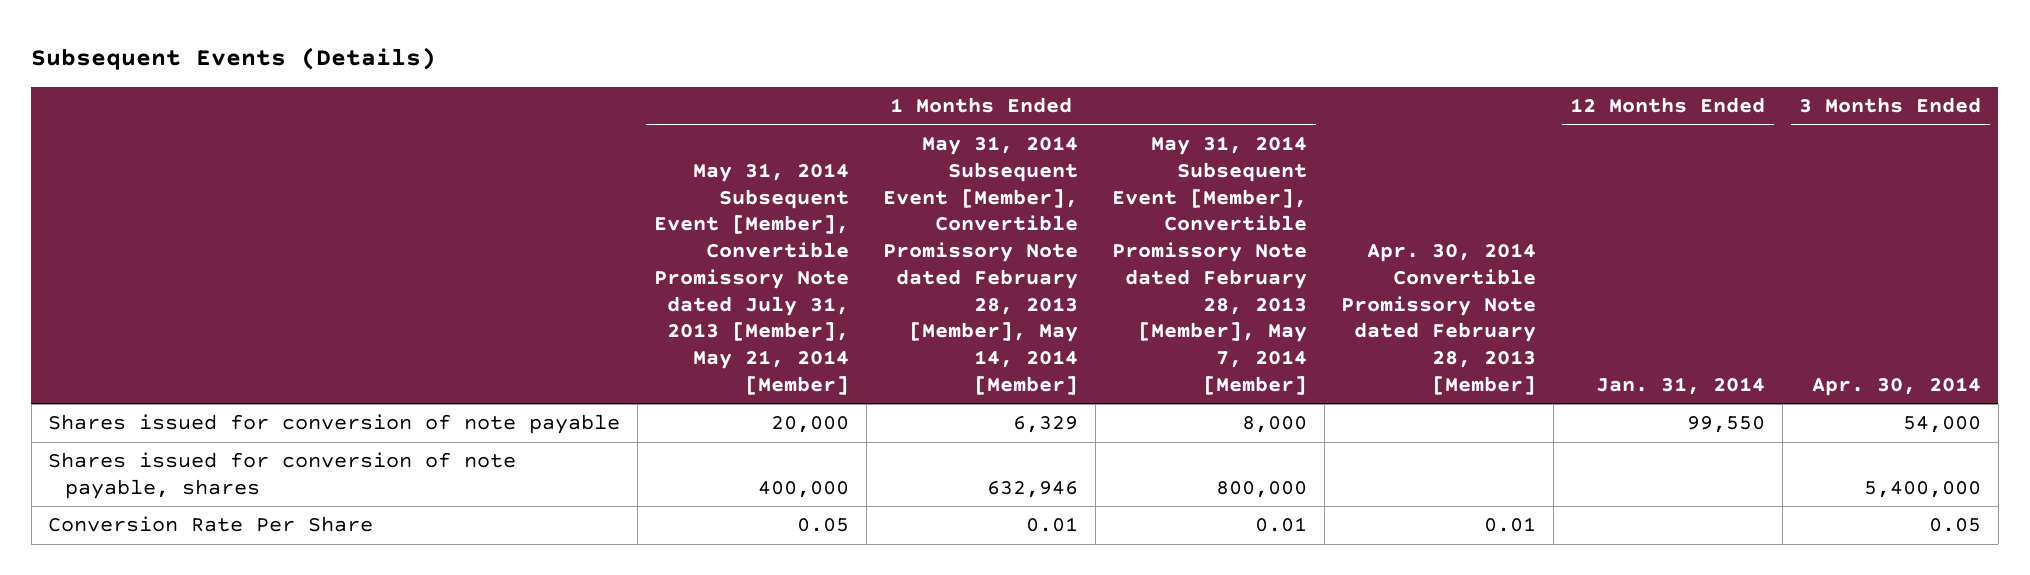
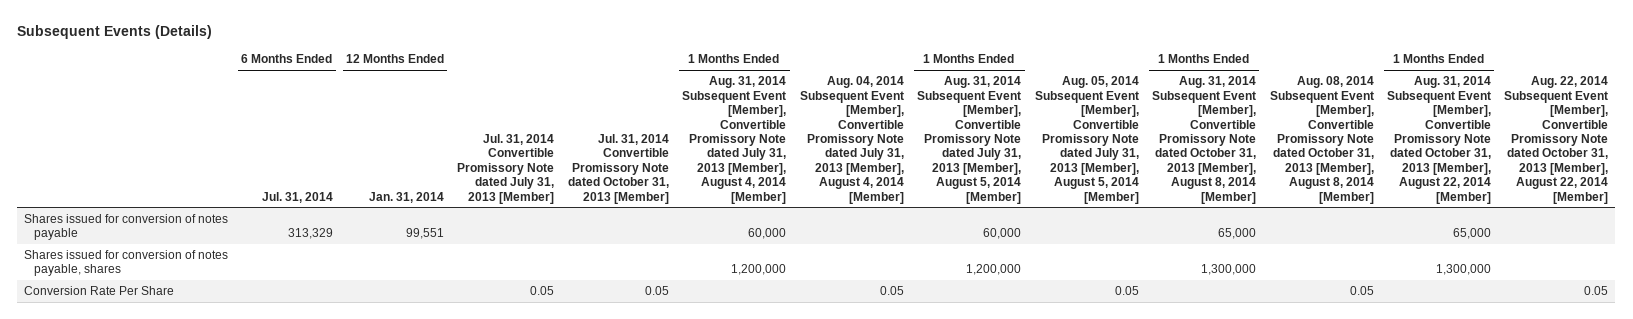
- | 1 Months Ended May 31, 2014 Subsequent Event [Member], Convertible Promissory Note dated July 31, 2013 [Member], May 21, 2014 [Member] | 1 Months Ended May 31, 2014 Subsequent Event [Member], Convertible Promissory Note dated February 28, 2013 [Member], May 14, 2014 [Member] | 1 Months Ended May 31, 2014 Subsequent Event [Member], Convertible Promissory Note dated February 28, 2013 [Member], May 7, 2014 [Member] | Apr. 30, 2014 Convertible Promissory Note dated February 28, 2013 [Member] | 12 Months Ended Jan. 31, 2014 | 3 Months Ended Apr. 30, 2014
+ | 6 Months Ended Jul. 31, 2014 | 12 Months Ended Jan. 31, 2014 | Jul. 31, 2014 Convertible Promissory Note dated July 31, 2013 [Member] | Jul. 31, 2014 Convertible Promissory Note dated October 31, 2013 [Member] | 1 Months Ended Aug. 31, 2014 Subsequent Event [Member], Convertible Promissory Note dated July 31, 2013 [Member], August 4, 2014 [Member] | Aug. 04, 2014 Subsequent Event [Member], Convertible Promissory Note dated July 31, 2013 [Member], August 4, 2014 [Member] | 1 Months Ended Aug. 31, 2014 Subsequent Event [Member], Convertible Promissory Note dated July 31, 2013 [Member], August 5, 2014 [Member] | Aug. 05, 2014 Subsequent Event [Member], Convertible Promissory Note dated July 31, 2013 [Member], August 5, 2014 [Member] | 1 Months Ended Aug. 31, 2014 Subsequent Event [Member], Convertible Promissory Note dated October 31, 2013 [Member], August 8, 2014 [Member] | Aug. 08, 2014 Subsequent Event [Member], Convertible Promissory Note dated October 31, 2013 [Member], August 8, 2014 [Member] | 1 Months Ended Aug. 31, 2014 Subsequent Event [Member], Convertible Promissory Note dated October 31, 2013 [Member], August 22, 2014 [Member] | Aug. 22, 2014 Subsequent Event [Member], Convertible Promissory Note dated October 31, 2013 [Member], August 22, 2014 [Member]
- Shares issued for conversion of note payable | 20,000 | 6,329 | 8,000 | | 99,550 | 54,000
- Shares issued for conversion of note payable, shares | 400,000 | 632,946 | 800,000 | | | 5,400,000
+ Shares issued for conversion of notes payable | 313,329 | 99,551 | | | 60,000 | | 60,000 | | 65,000 | | 65,000 |
+ Shares issued for conversion of notes payable, shares | | | | | 1,200,000 | | 1,200,000 | | 1,300,000 | | 1,300,000 |

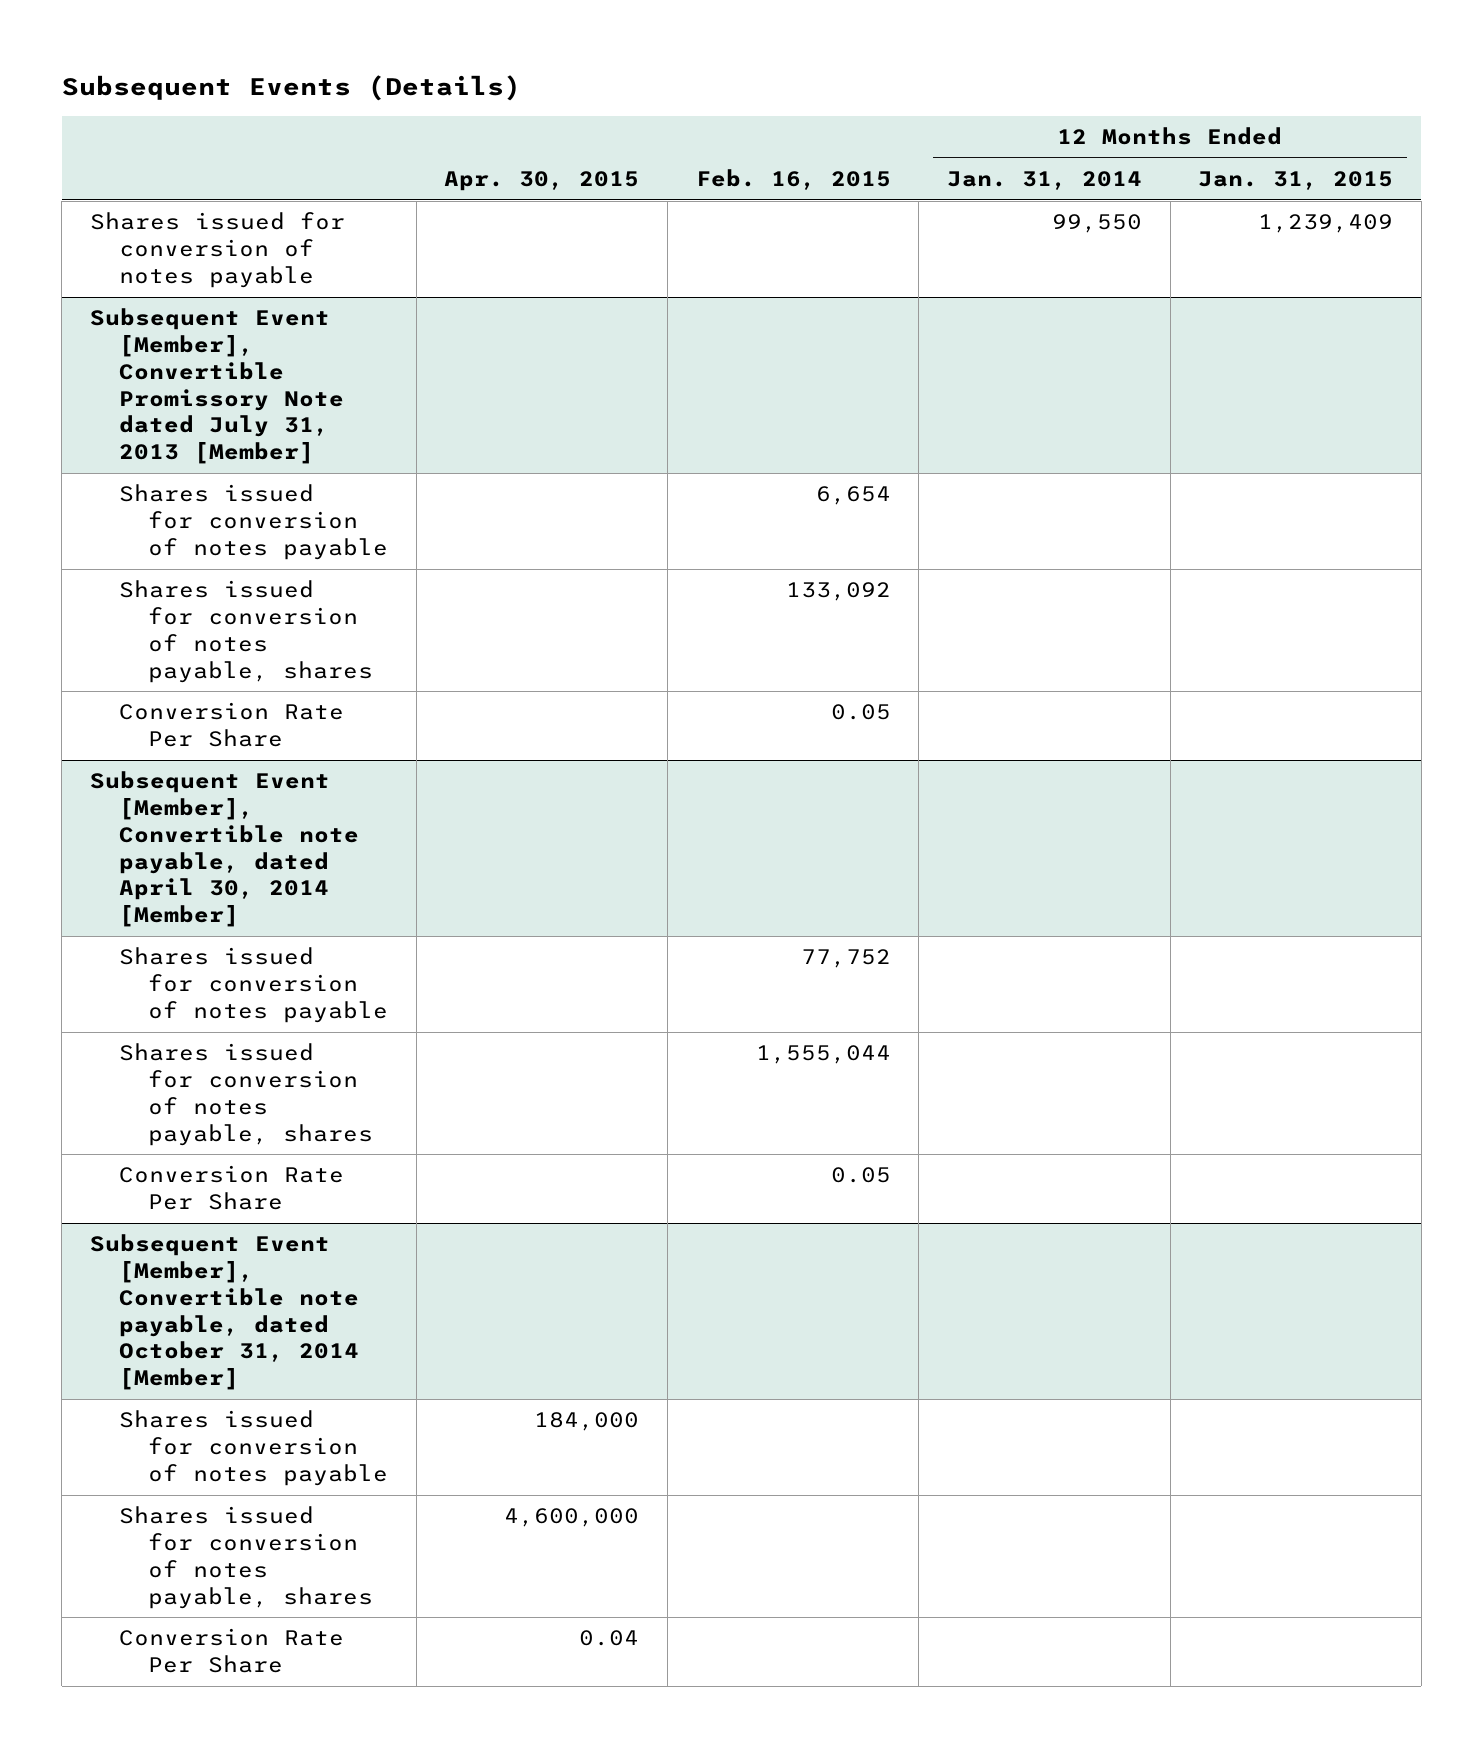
- | 6 Months Ended Jul. 31, 2014 | 12 Months Ended Jan. 31, 2014 | Jul. 31, 2014 Convertible Promissory Note dated July 31, 2013 [Member] | Jul. 31, 2014 Convertible Promissory Note dated October 31, 2013 [Member] | 1 Months Ended Aug. 31, 2014 Subsequent Event [Member], Convertible Promissory Note dated July 31, 2013 [Member], August 4, 2014 [Member] | Aug. 04, 2014 Subsequent Event [Member], Convertible Promissory Note dated July 31, 2013 [Member], August 4, 2014 [Member] | 1 Months Ended Aug. 31, 2014 Subsequent Event [Member], Convertible Promissory Note dated July 31, 2013 [Member], August 5, 2014 [Member] | Aug. 05, 2014 Subsequent Event [Member], Convertible Promissory Note dated July 31, 2013 [Member], August 5, 2014 [Member] | 1 Months Ended Aug. 31, 2014 Subsequent Event [Member], Convertible Promissory Note dated October 31, 2013 [Member], August 8, 2014 [Member] | Aug. 08, 2014 Subsequent Event [Member], Convertible Promissory Note dated October 31, 2013 [Member], August 8, 2014 [Member] | 1 Months Ended Aug. 31, 2014 Subsequent Event [Member], Convertible Promissory Note dated October 31, 2013 [Member], August 22, 2014 [Member] | Aug. 22, 2014 Subsequent Event [Member], Convertible Promissory Note dated October 31, 2013 [Member], August 22, 2014 [Member]
+ | Apr. 30, 2015 | Feb. 16, 2015 | 12 Months Ended Jan. 31, 2014 | 12 Months Ended Jan. 31, 2015
- Shares issued for conversion of notes payable | 313,329 | 99,551 | | | 60,000 | | 60,000 | | 65,000 | | 65,000 |
- Shares issued for conversion of notes payable, shares | | | | | 1,200,000 | | 1,200,000 | | 1,300,000 | | 1,300,000 |
- Conversion Rate Per Share | | | 0.05 | 0.05 | | 0.05 | | 0.05 | | 0.05 | | 0.05
+ Shares issued for conversion of notes payable | | | 99,550 | 1,239,409
+ Subsequent Event [Member], Convertible Promissory Note dated July 31, 2013 [Member]
+ Shares issued for conversion of notes payable | | 6,654 | |
+ Shares issued for conversion of notes payable, shares | | 133,092 | |
+ Conversion Rate Per Share | | 0.05 | |
+ Subsequent Event [Member], Convertible note payable, dated April 30, 2014 [Member]
+ Shares issued for conversion of notes payable | | 77,752 | |
+ Shares issued for conversion of notes payable, shares | | 1,555,044 | |
+ Conversion Rate Per Share | | 0.05 | |
+ Subsequent Event [Member], Convertible note payable, dated October 31, 2014 [Member]
+ Shares issued for conversion of notes payable | 184,000 | | |
+ Shares issued for conversion of notes payable, shares | 4,600,000 | | |
+ Conversion Rate Per Share | 0.04 | | |

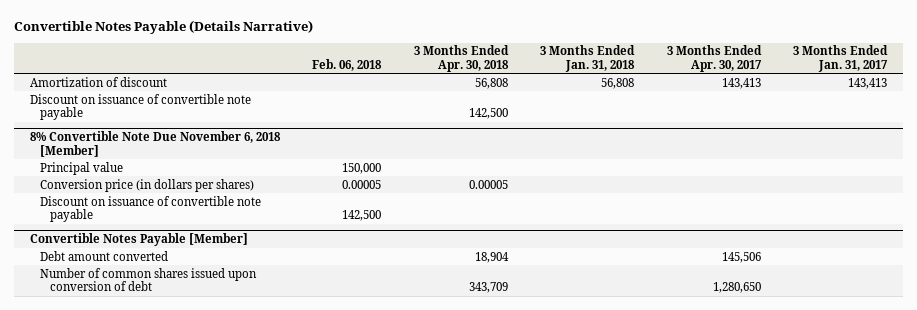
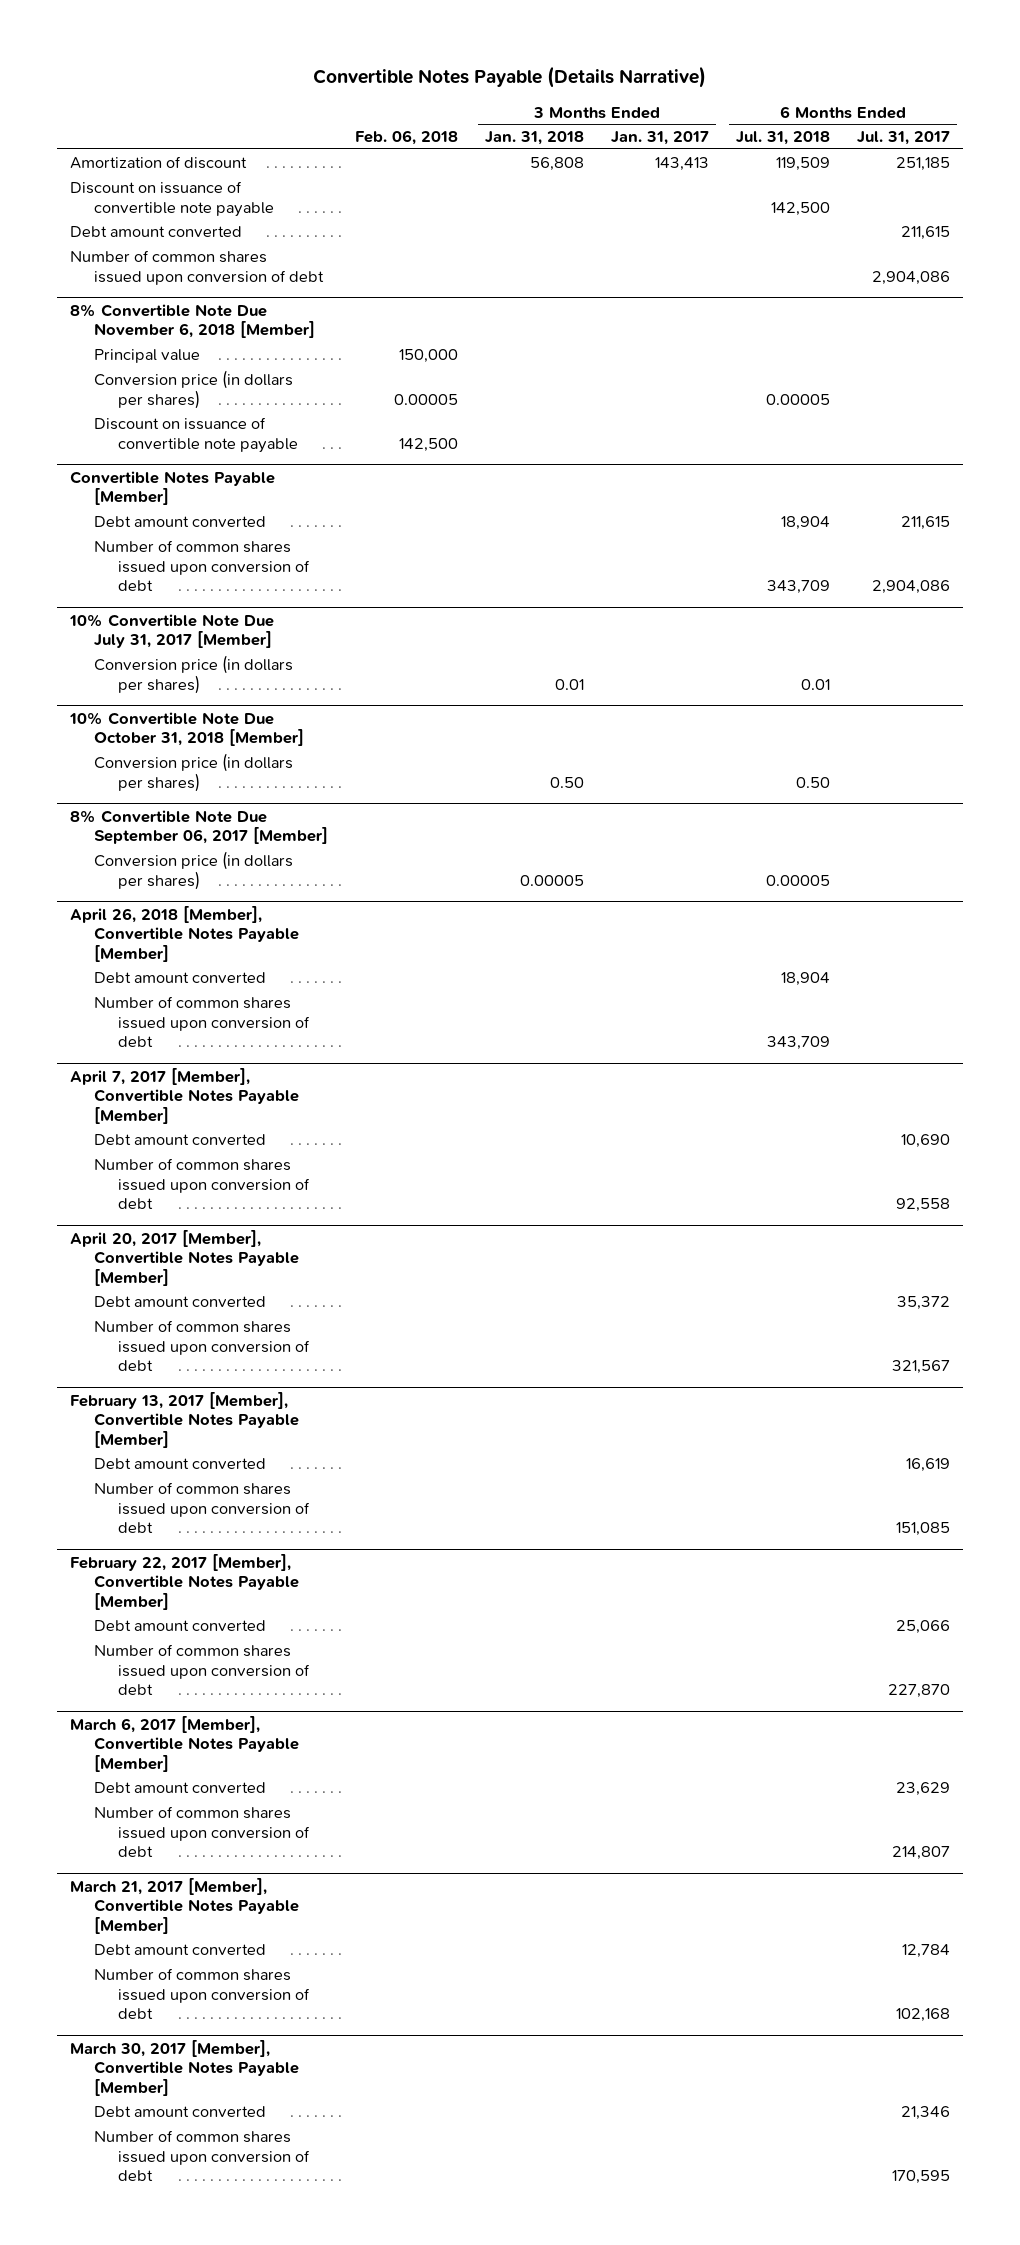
- | Feb. 06, 2018 | 3 Months Ended Apr. 30, 2018 | 3 Months Ended Jan. 31, 2018 | 3 Months Ended Apr. 30, 2017 | 3 Months Ended Jan. 31, 2017
+ | Feb. 06, 2018 | 3 Months Ended Jan. 31, 2018 | 3 Months Ended Jan. 31, 2017 | 6 Months Ended Jul. 31, 2018 | 6 Months Ended Jul. 31, 2017
+ Debt amount converted | | | | | 211,615
+ Number of common shares issued upon conversion of debt | | | | | 2,904,086
+ 10% Convertible Note Due July 31, 2017 [Member]
+ Conversion price (in dollars per shares) | | 0.01 | | 0.01 |
+ 10% Convertible Note Due October 31, 2018 [Member]
+ Conversion price (in dollars per shares) | | 0.50 | | 0.50 |
+ 8% Convertible Note Due September 06, 2017 [Member]
+ Conversion price (in dollars per shares) | | 0.00005 | | 0.00005 |
+ April 26, 2018 [Member], Convertible Notes Payable [Member]
+ Debt amount converted | | | | 18,904 |
+ Number of common shares issued upon conversion of debt | | | | 343,709 |
+ April 7, 2017 [Member], Convertible Notes Payable [Member]
+ Debt amount converted | | | | | 10,690
+ Number of common shares issued upon conversion of debt | | | | | 92,558
+ April 20, 2017 [Member], Convertible Notes Payable [Member]
+ Debt amount converted | | | | | 35,372
+ Number of common shares issued upon conversion of debt | | | | | 321,567
+ February 13, 2017 [Member], Convertible Notes Payable [Member]
+ Debt amount converted | | | | | 16,619
+ Number of common shares issued upon conversion of debt | | | | | 151,085
+ February 22, 2017 [Member], Convertible Notes Payable [Member]
+ Debt amount converted | | | | | 25,066
+ Number of common shares issued upon conversion of debt | | | | | 227,870
+ March 6, 2017 [Member], Convertible Notes Payable [Member]
+ Debt amount converted | | | | | 23,629
+ Number of common shares issued upon conversion of debt | | | | | 214,807
+ March 21, 2017 [Member], Convertible Notes Payable [Member]
+ Debt amount converted | | | | | 12,784
+ Number of common shares issued upon conversion of debt | | | | | 102,168
+ March 30, 2017 [Member], Convertible Notes Payable [Member]
+ Debt amount converted | | | | | 21,346
+ Number of common shares issued upon conversion of debt | | | | | 170,595

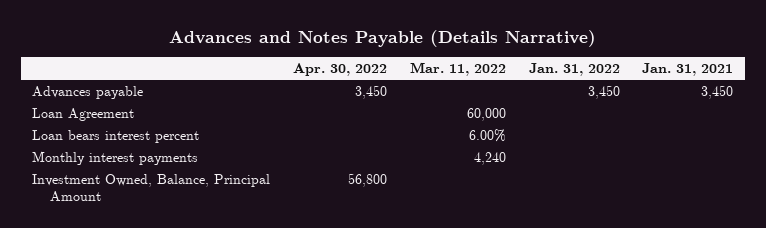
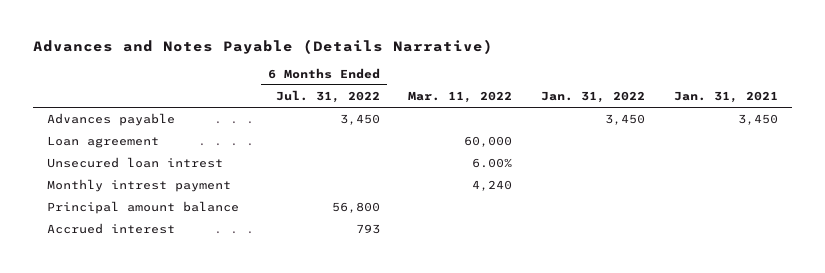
- | Apr. 30, 2022 | Mar. 11, 2022 | Jan. 31, 2022 | Jan. 31, 2021
+ | 6 Months Ended Jul. 31, 2022 | Mar. 11, 2022 | Jan. 31, 2022 | Jan. 31, 2021
- Loan Agreement | | 60,000 | |
- Loan bears interest percent | | 6.00% | |
- Monthly interest payments | | 4,240 | |
- Investment Owned, Balance, Principal Amount | 56,800 | | |
+ Loan agreement | | 60,000 | |
+ Unsecured loan intrest | | 6.00% | |
+ Monthly intrest payment | | 4,240 | |
+ Principal amount balance | 56,800 | | |
+ Accrued interest | 793 | | |

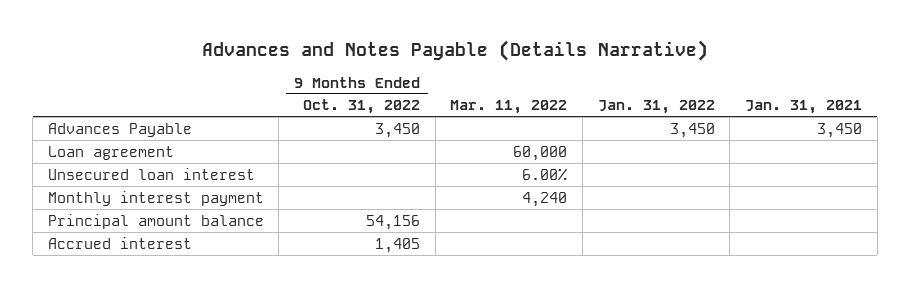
- | 6 Months Ended Jul. 31, 2022 | Mar. 11, 2022 | Jan. 31, 2022 | Jan. 31, 2021
+ | 9 Months Ended Oct. 31, 2022 | Mar. 11, 2022 | Jan. 31, 2022 | Jan. 31, 2021
- Advances payable | 3,450 | | 3,450 | 3,450
+ Advances Payable | 3,450 | | 3,450 | 3,450
- Unsecured loan intrest | | 6.00% | |
- Monthly intrest payment | | 4,240 | |
+ Unsecured loan interest | | 6.00% | |
+ Monthly interest payment | | 4,240 | |

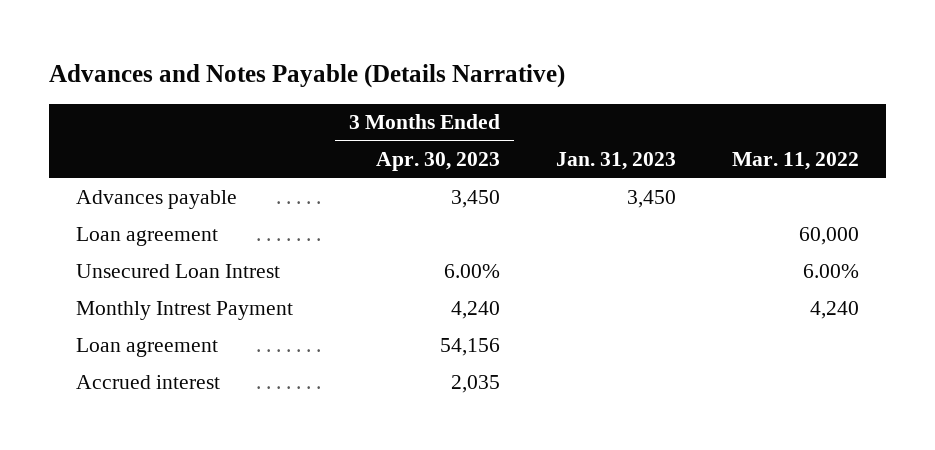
- | 9 Months Ended Oct. 31, 2022 | Mar. 11, 2022 | Jan. 31, 2022 | Jan. 31, 2021
+ | 3 Months Ended Apr. 30, 2023 | Jan. 31, 2023 | Mar. 11, 2022
- Advances Payable | 3,450 | | 3,450 | 3,450
+ Advances payable | 3,450 | 3,450 |
- Unsecured loan interest | | 6.00% | |
- Monthly interest payment | | 4,240 | |
- Principal amount balance | 54,156 | | |
+ Unsecured Loan Intrest | 6.00% | | 6.00%
+ Monthly Intrest Payment | 4,240 | | 4,240
+ Loan agreement | 54,156 | |

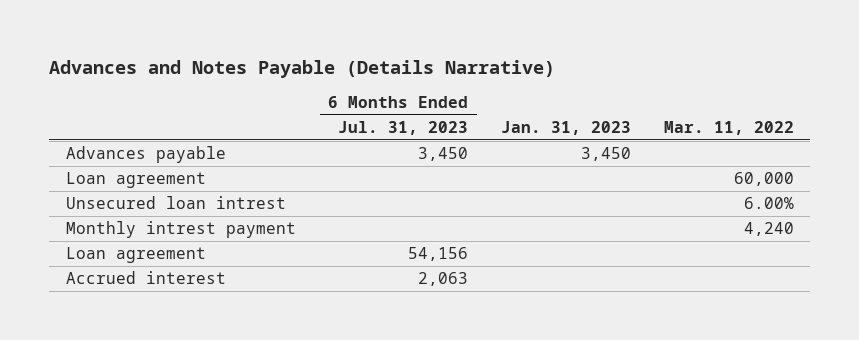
- | 3 Months Ended Apr. 30, 2023 | Jan. 31, 2023 | Mar. 11, 2022
+ | 6 Months Ended Jul. 31, 2023 | Jan. 31, 2023 | Mar. 11, 2022
- Unsecured Loan Intrest | 6.00% | | 6.00%
- Monthly Intrest Payment | 4,240 | | 4,240
+ Unsecured loan intrest | | | 6.00%
+ Monthly intrest payment | | | 4,240

